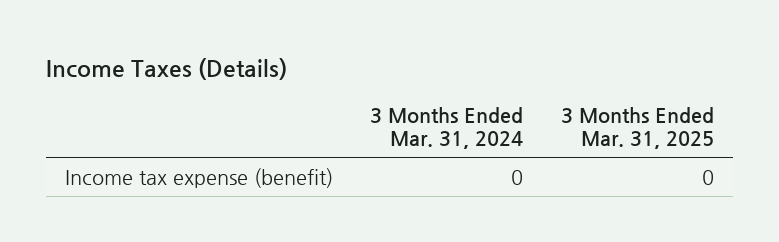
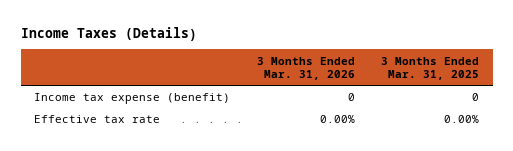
- | 3 Months Ended Mar. 31, 2024 | 3 Months Ended Mar. 31, 2025
+ | 3 Months Ended Mar. 31, 2026 | 3 Months Ended Mar. 31, 2025
+ Effective tax rate | 0.00% | 0.00%

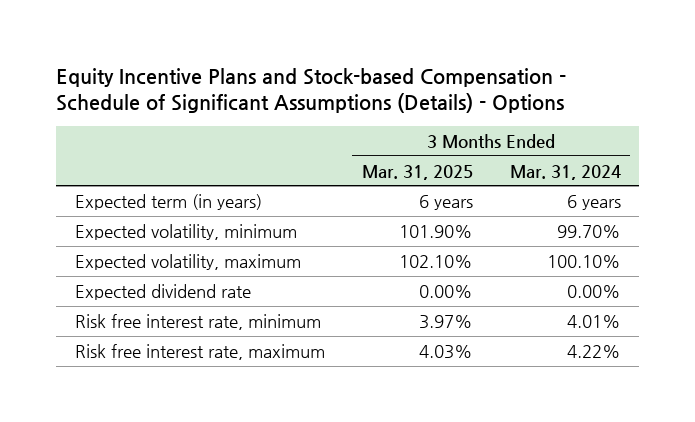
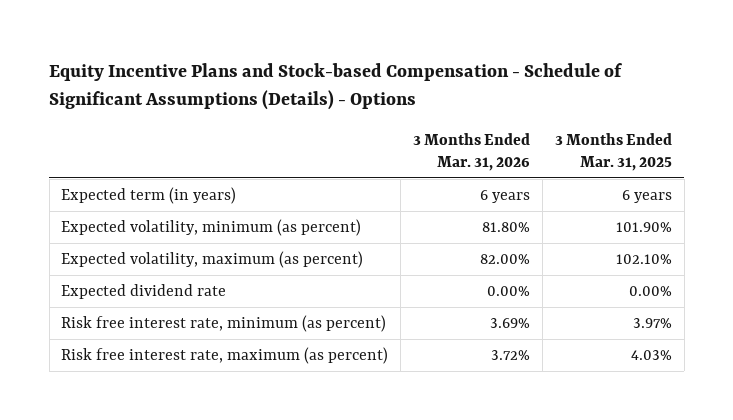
- | 3 Months Ended Mar. 31, 2025 | 3 Months Ended Mar. 31, 2024
+ | 3 Months Ended Mar. 31, 2026 | 3 Months Ended Mar. 31, 2025
- Expected volatility, minimum | 101.90% | 99.70%
- Expected volatility, maximum | 102.10% | 100.10%
+ Expected volatility, minimum (as percent) | 81.80% | 101.90%
+ Expected volatility, maximum (as percent) | 82.00% | 102.10%
- Risk free interest rate, minimum | 3.97% | 4.01%
- Risk free interest rate, maximum | 4.03% | 4.22%
+ Risk free interest rate, minimum (as percent) | 3.69% | 3.97%
+ Risk free interest rate, maximum (as percent) | 3.72% | 4.03%

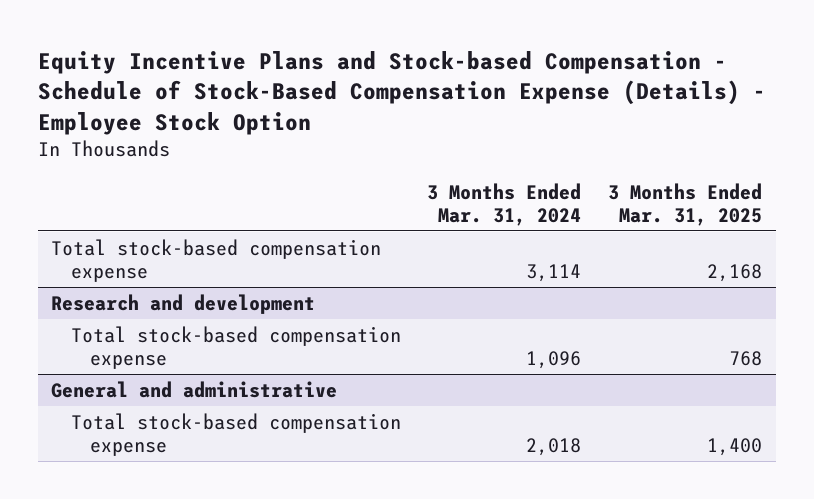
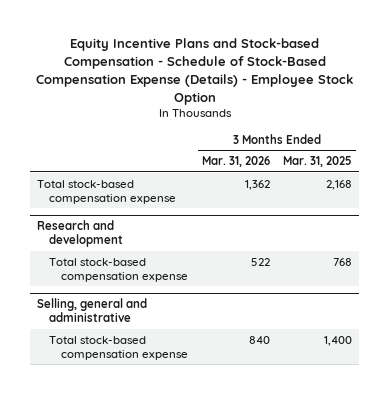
- | 3 Months Ended Mar. 31, 2024 | 3 Months Ended Mar. 31, 2025
+ | 3 Months Ended Mar. 31, 2026 | 3 Months Ended Mar. 31, 2025
- General and administrative
+ Selling, general and administrative

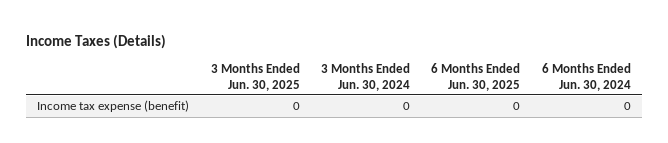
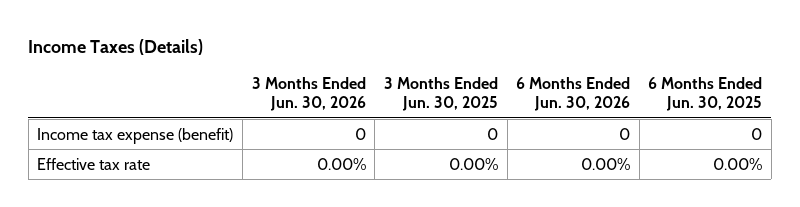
- | 3 Months Ended Jun. 30, 2025 | 3 Months Ended Jun. 30, 2024 | 6 Months Ended Jun. 30, 2025 | 6 Months Ended Jun. 30, 2024
+ | 3 Months Ended Jun. 30, 2026 | 3 Months Ended Jun. 30, 2025 | 6 Months Ended Jun. 30, 2026 | 6 Months Ended Jun. 30, 2025
+ Effective tax rate | 0.00% | 0.00% | 0.00% | 0.00%

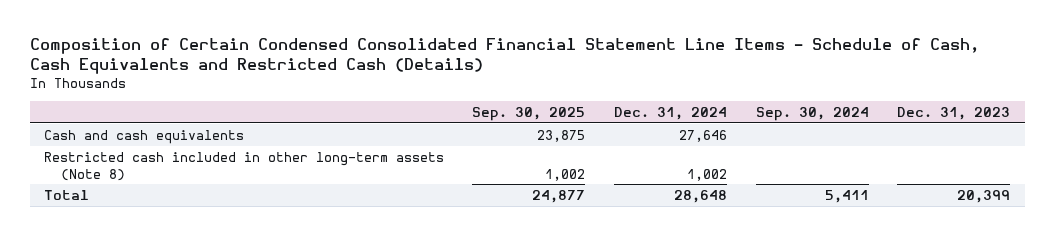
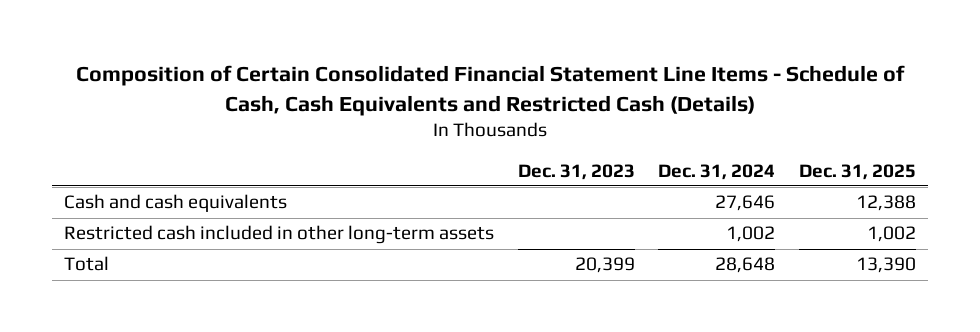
- Composition of Certain Condensed Consolidated Financial Statement Line Items - Schedule of Cash, Cash Equivalents and Restricted Cash (Details)
+ Composition of Certain Consolidated Financial Statement Line Items - Schedule of Cash, Cash Equivalents and Restricted Cash (Details)
- | Sep. 30, 2025 | Dec. 31, 2024 | Sep. 30, 2024 | Dec. 31, 2023
+ | Dec. 31, 2023 | Dec. 31, 2024 | Dec. 31, 2025
- Restricted cash included in other long-term assets (Note 8) | 1,002 | 1,002 | |
+ Restricted cash included in other long-term assets | | 1,002 | 1,002

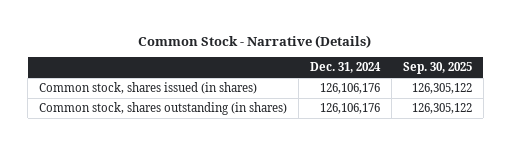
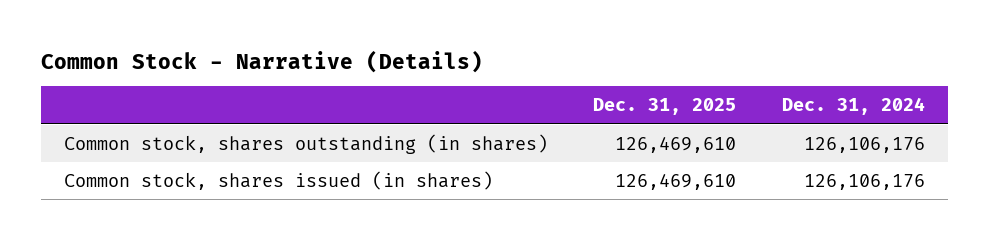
- | Dec. 31, 2024 | Sep. 30, 2025
+ | Dec. 31, 2025 | Dec. 31, 2024
moved down: Common stock, shares issued (in shares) | 126,469,610 | 126,106,176

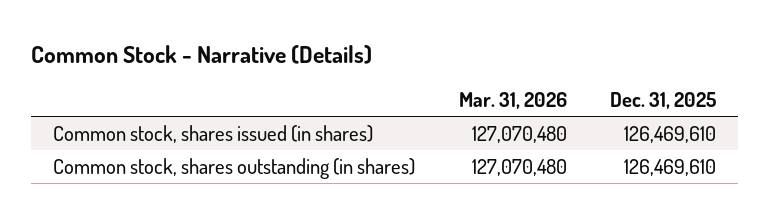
- | Dec. 31, 2025 | Dec. 31, 2024
+ | Mar. 31, 2026 | Dec. 31, 2025
moved down: Common stock, shares outstanding (in shares) | 127,070,480 | 126,469,610

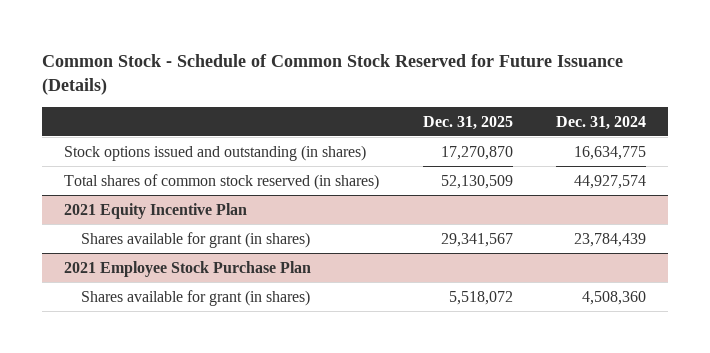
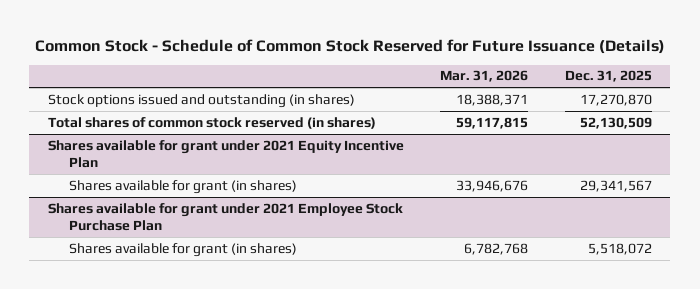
- | Dec. 31, 2025 | Dec. 31, 2024
+ | Mar. 31, 2026 | Dec. 31, 2025
- 2021 Equity Incentive Plan
+ Shares available for grant under 2021 Equity Incentive Plan
- 2021 Employee Stock Purchase Plan
+ Shares available for grant under 2021 Employee Stock Purchase Plan

